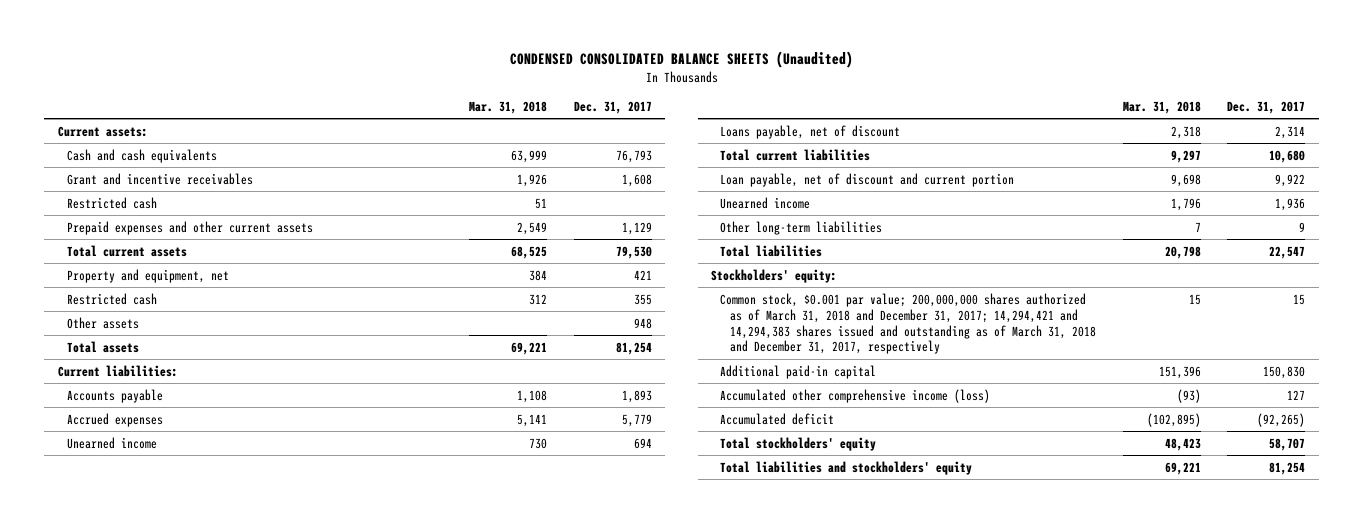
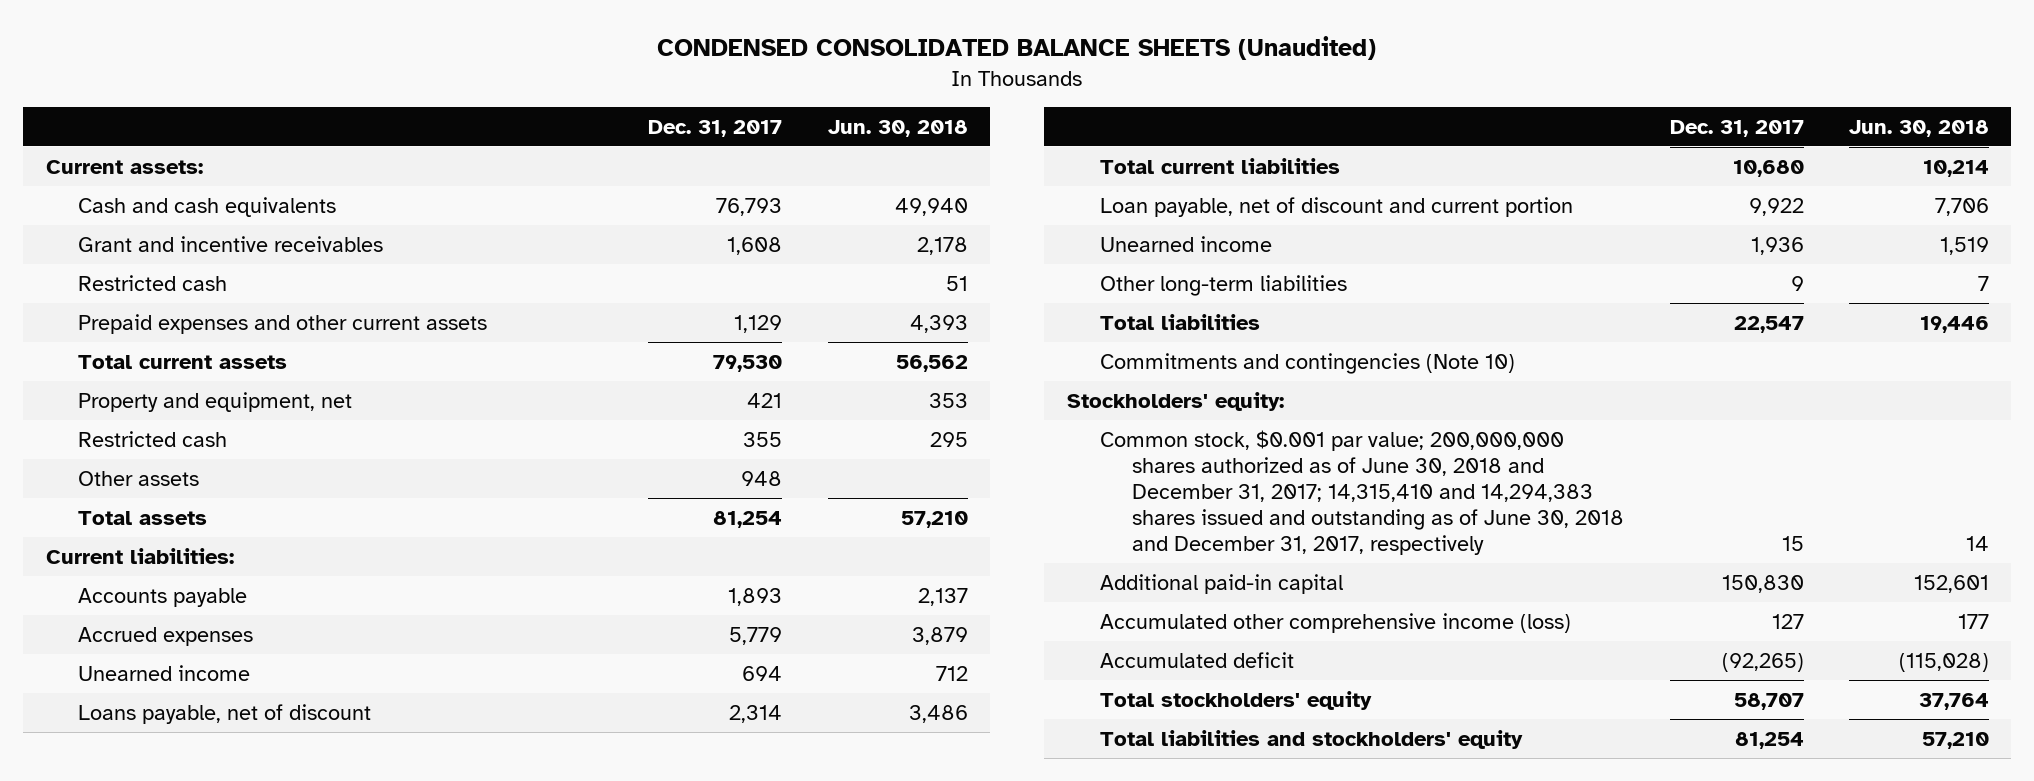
- | Mar. 31, 2018 | Dec. 31, 2017
+ | Dec. 31, 2017 | Jun. 30, 2018
+ Commitments and contingencies (Note 10)
- Common stock, $0.001 par value; 200,000,000 shares authorized as of March 31, 2018 and December 31, 2017; 14,294,421 and 14,294,383 shares issued and outstanding as of March 31, 2018 and December 31, 2017, respectively | 15 | 15
+ Common stock, $0.001 par value; 200,000,000 shares authorized as of June 30, 2018 and December 31, 2017; 14,315,410 and 14,294,383 shares issued and outstanding as of June 30, 2018 and December 31, 2017, respectively | 15 | 14

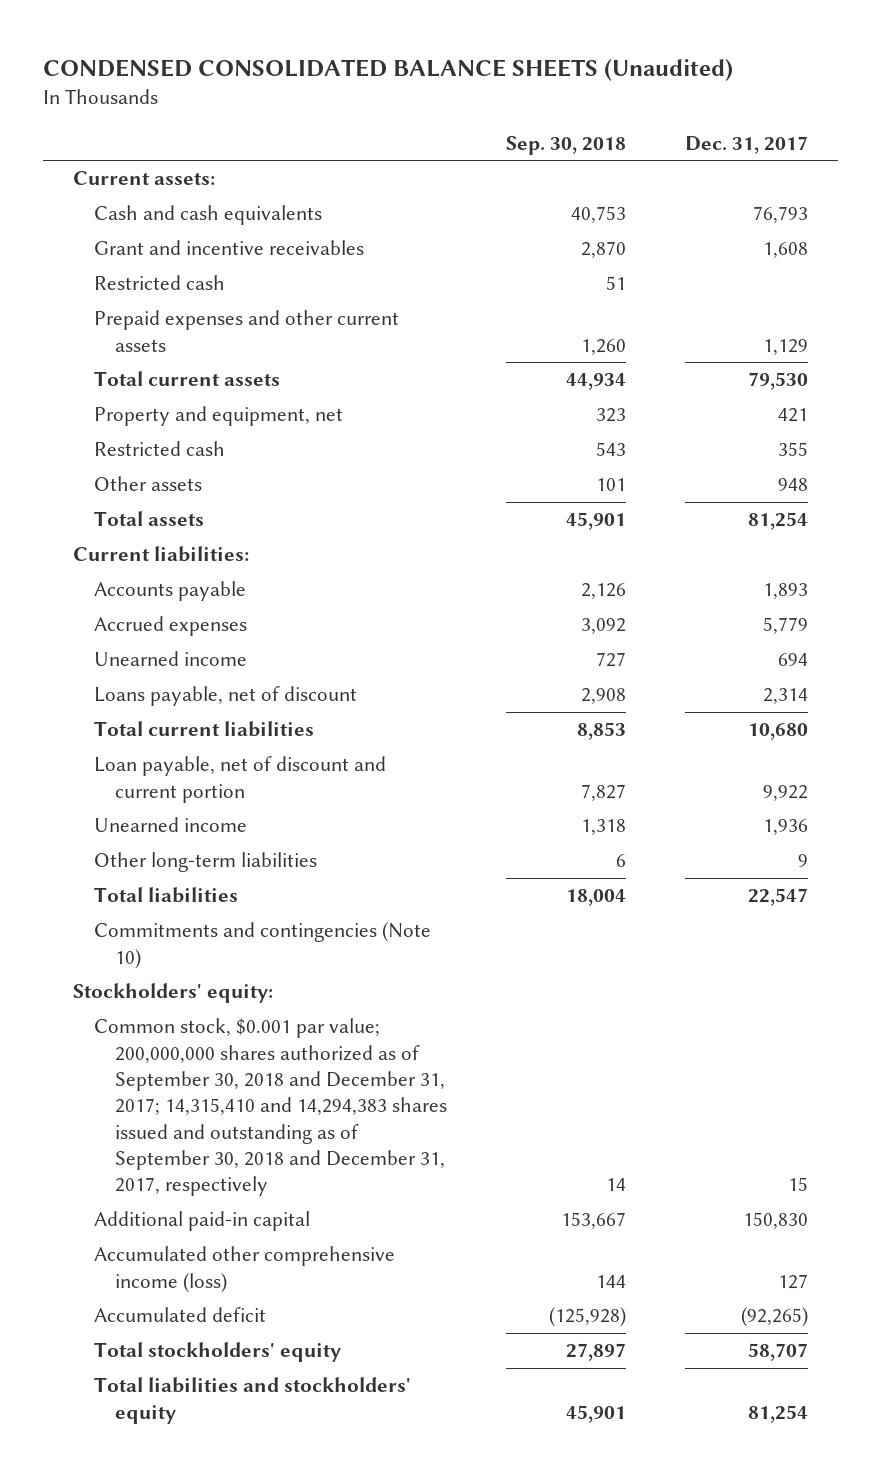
- | Dec. 31, 2017 | Jun. 30, 2018
+ | Sep. 30, 2018 | Dec. 31, 2017
- Common stock, $0.001 par value; 200,000,000 shares authorized as of June 30, 2018 and December 31, 2017; 14,315,410 and 14,294,383 shares issued and outstanding as of June 30, 2018 and December 31, 2017, respectively | 15 | 14
+ Common stock, $0.001 par value; 200,000,000 shares authorized as of September 30, 2018 and December 31, 2017; 14,315,410 and 14,294,383 shares issued and outstanding as of September 30, 2018 and December 31, 2017, respectively | 14 | 15

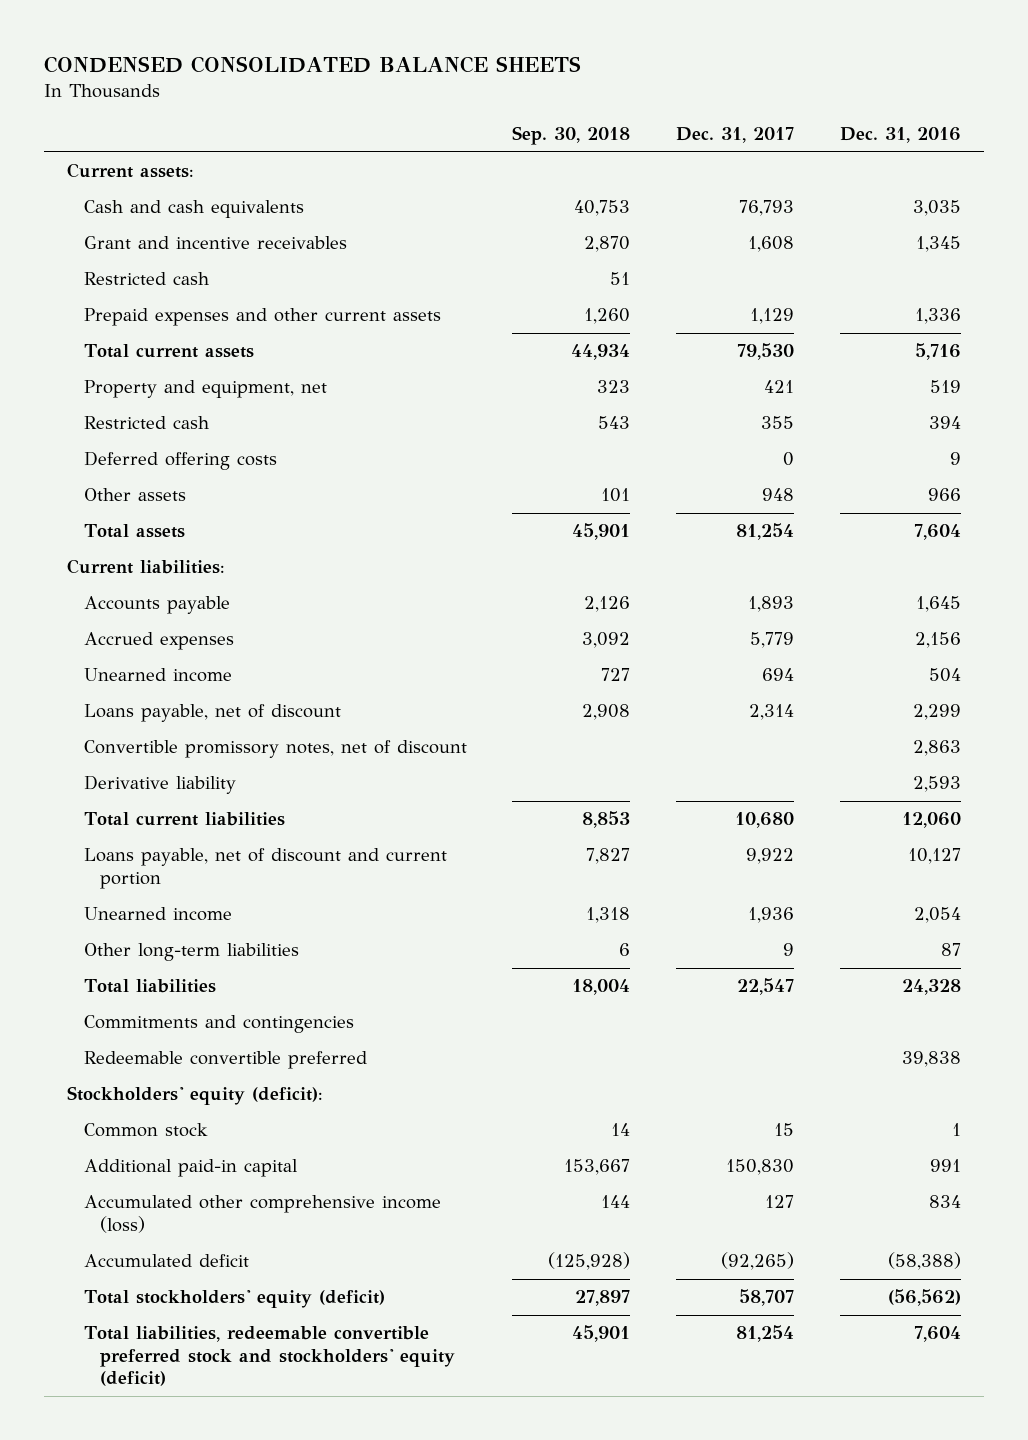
- CONDENSED CONSOLIDATED BALANCE SHEETS (Unaudited)
+ CONDENSED CONSOLIDATED BALANCE SHEETS
- | Sep. 30, 2018 | Dec. 31, 2017
+ | Sep. 30, 2018 | Dec. 31, 2017 | Dec. 31, 2016
+ Deferred offering costs | | 0 | 9
+ Convertible promissory notes, net of discount | | | 2,863
+ Derivative liability | | | 2,593
- Loan payable, net of discount and current portion | 7,827 | 9,922
+ Loans payable, net of discount and current portion | 7,827 | 9,922 | 10,127
- Commitments and contingencies (Note 10)
- Stockholders' equity:
- Common stock, $0.001 par value; 200,000,000 shares authorized as of September 30, 2018 and December 31, 2017; 14,315,410 and 14,294,383 shares issued and outstanding as of September 30, 2018 and December 31, 2017, respectively | 14 | 15
+ Commitments and contingencies
+ Redeemable convertible preferred | | | 39,838
+ Stockholders' equity (deficit):
+ Common stock | 14 | 15 | 1
- Total stockholders' equity | 27,897 | 58,707
- Total liabilities and stockholders' equity | 45,901 | 81,254
+ Total stockholders' equity (deficit) | 27,897 | 58,707 | (56,562)
+ Total liabilities, redeemable convertible preferred stock and stockholders' equity (deficit) | 45,901 | 81,254 | 7,604

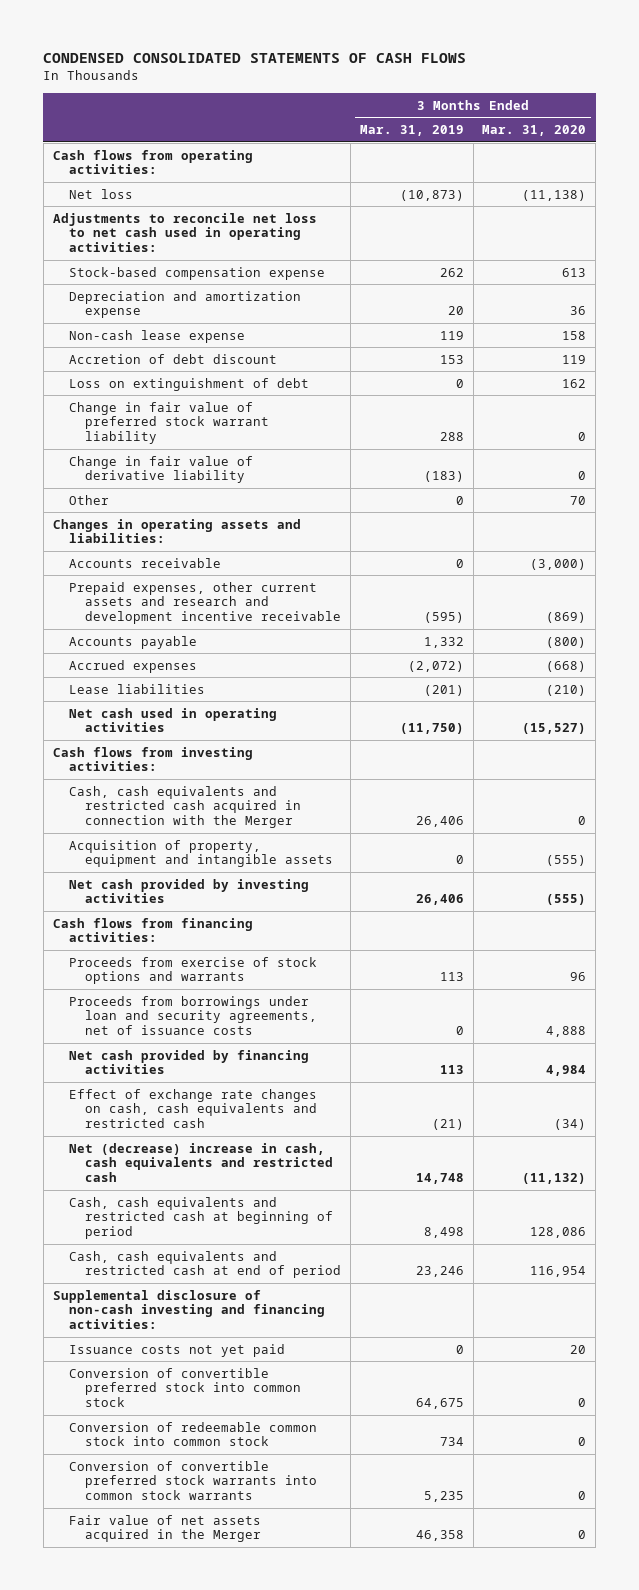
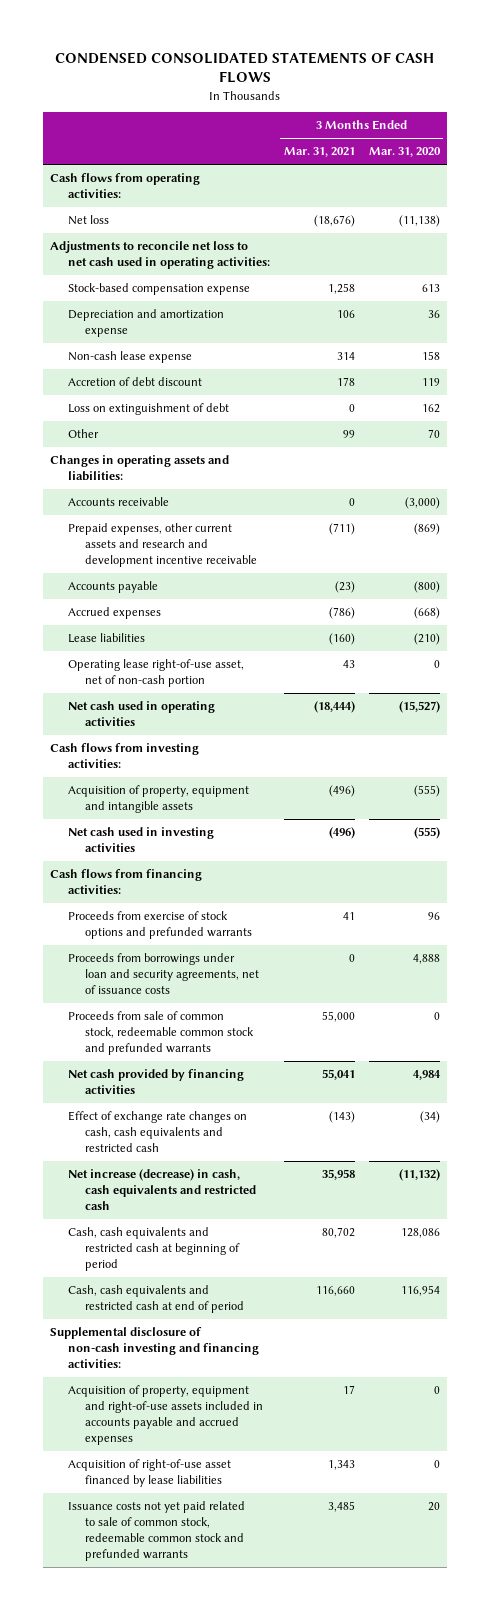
- | 3 Months Ended Mar. 31, 2019 | 3 Months Ended Mar. 31, 2020
+ | 3 Months Ended Mar. 31, 2021 | 3 Months Ended Mar. 31, 2020
- Change in fair value of preferred stock warrant liability | 288 | 0
- Change in fair value of derivative liability | (183) | 0
+ Operating lease right-of-use asset, net of non-cash portion | 43 | 0
- Cash, cash equivalents and restricted cash acquired in connection with the Merger | 26,406 | 0
- Net cash provided by investing activities | 26,406 | (555)
+ Net cash used in investing activities | (496) | (555)
- Proceeds from exercise of stock options and warrants | 113 | 96
+ Proceeds from exercise of stock options and prefunded warrants | 41 | 96
+ Proceeds from sale of common stock, redeemable common stock and prefunded warrants | 55,000 | 0
- Net (decrease) increase in cash, cash equivalents and restricted cash | 14,748 | (11,132)
+ Net increase (decrease) in cash, cash equivalents and restricted cash | 35,958 | (11,132)
- Issuance costs not yet paid | 0 | 20
- Conversion of convertible preferred stock into common stock | 64,675 | 0
- Conversion of redeemable common stock into common stock | 734 | 0
- Conversion of convertible preferred stock warrants into common stock warrants | 5,235 | 0
- Fair value of net assets acquired in the Merger | 46,358 | 0
+ Acquisition of property, equipment and right-of-use assets included in accounts payable and accrued expenses | 17 | 0
+ Acquisition of right-of-use asset financed by lease liabilities | 1,343 | 0
+ Issuance costs not yet paid related to sale of common stock, redeemable common stock and prefunded warrants | 3,485 | 20

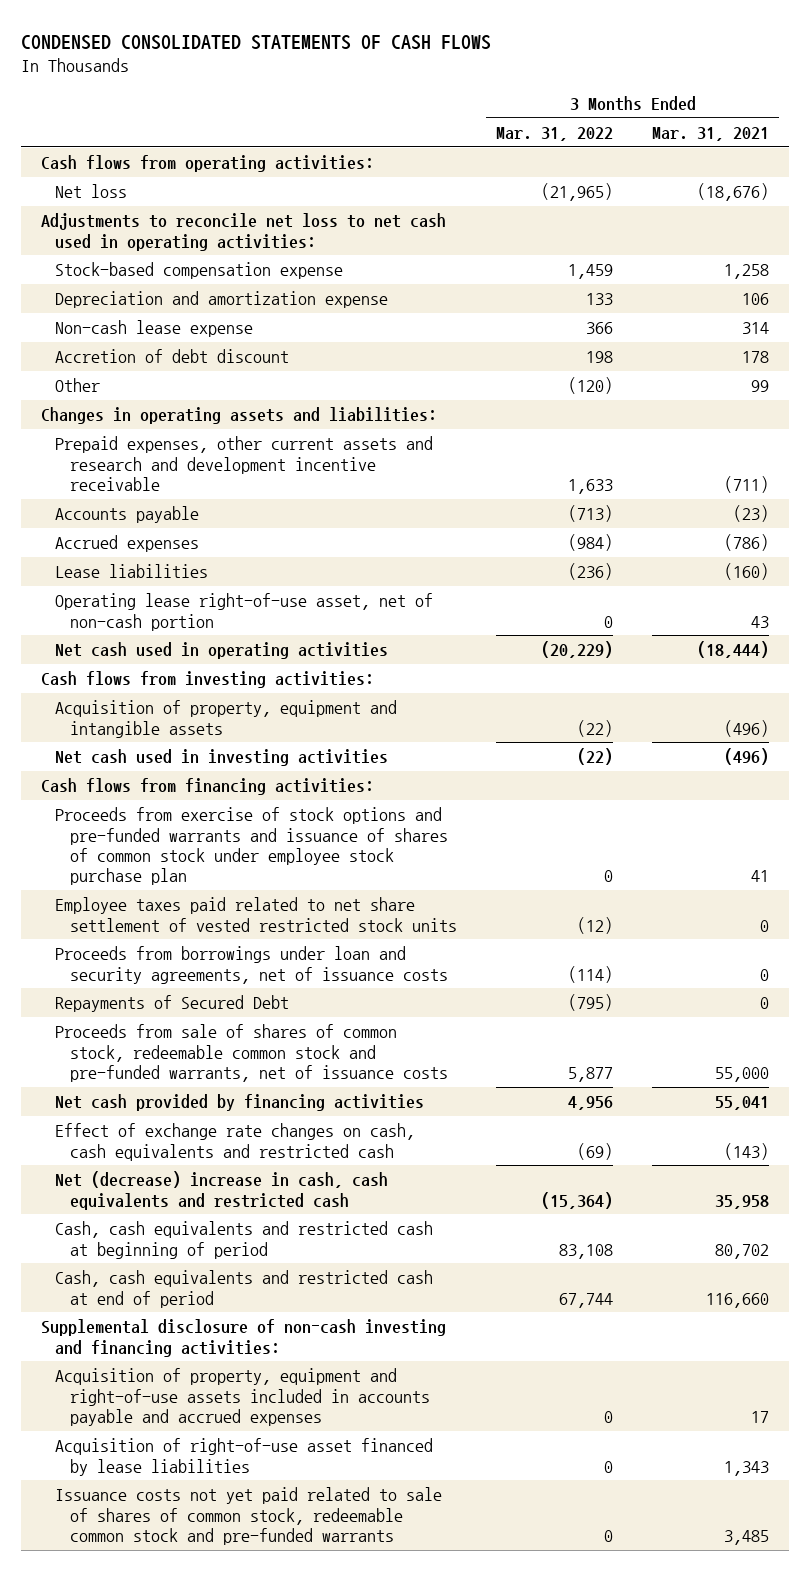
- | 3 Months Ended Mar. 31, 2021 | 3 Months Ended Mar. 31, 2020
+ | 3 Months Ended Mar. 31, 2022 | 3 Months Ended Mar. 31, 2021
- Loss on extinguishment of debt | 0 | 162
- Accounts receivable | 0 | (3,000)
- Proceeds from exercise of stock options and prefunded warrants | 41 | 96
+ Proceeds from exercise of stock options and pre-funded warrants and issuance of shares of common stock under employee stock purchase plan | 0 | 41
+ Employee taxes paid related to net share settlement of vested restricted stock units | (12) | 0
- Proceeds from sale of common stock, redeemable common stock and prefunded warrants | 55,000 | 0
+ Repayments of Secured Debt | (795) | 0
+ Proceeds from sale of shares of common stock, redeemable common stock and pre-funded warrants, net of issuance costs | 5,877 | 55,000
- Net increase (decrease) in cash, cash equivalents and restricted cash | 35,958 | (11,132)
+ Net (decrease) increase in cash, cash equivalents and restricted cash | (15,364) | 35,958
- Issuance costs not yet paid related to sale of common stock, redeemable common stock and prefunded warrants | 3,485 | 20
+ Issuance costs not yet paid related to sale of shares of common stock, redeemable common stock and pre-funded warrants | 0 | 3,485

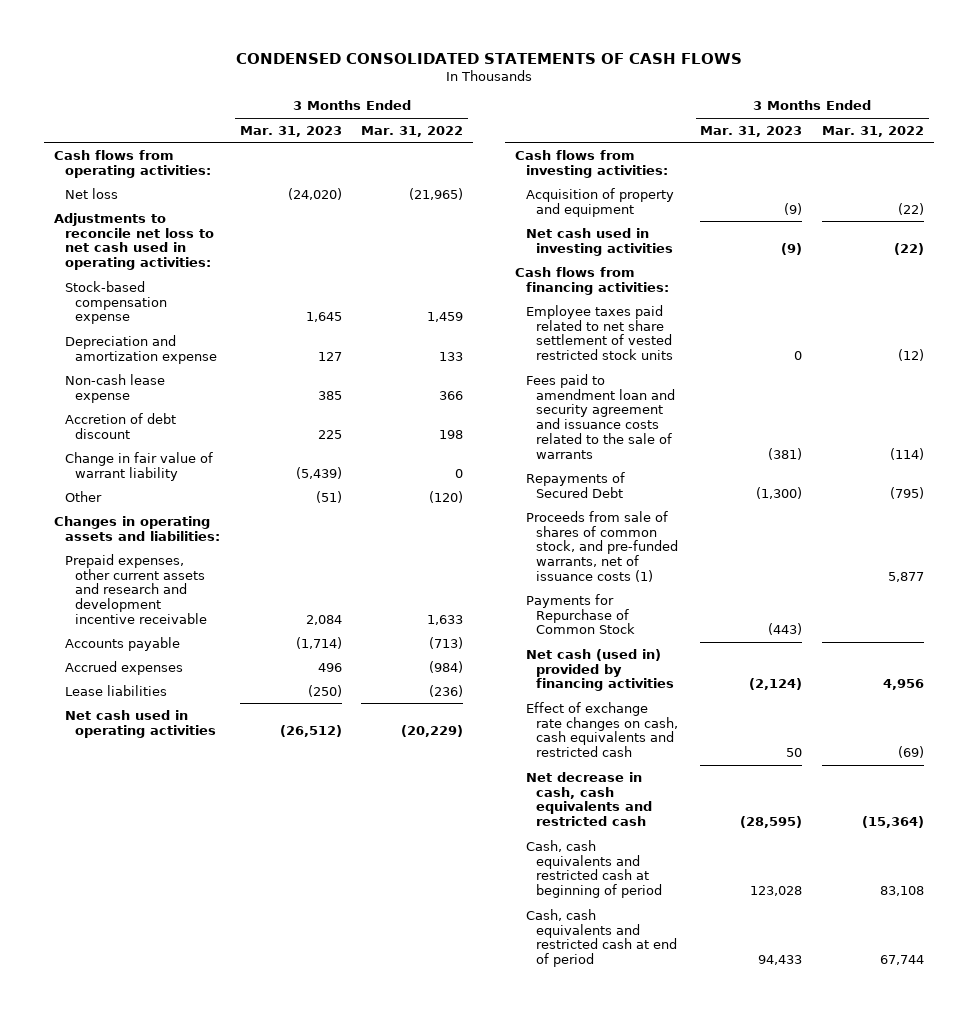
- | 3 Months Ended Mar. 31, 2022 | 3 Months Ended Mar. 31, 2021
+ | 3 Months Ended Mar. 31, 2023 | 3 Months Ended Mar. 31, 2022
+ Change in fair value of warrant liability | (5,439) | 0
- Operating lease right-of-use asset, net of non-cash portion | 0 | 43
- Acquisition of property, equipment and intangible assets | (22) | (496)
+ Acquisition of property and equipment | (9) | (22)
- Proceeds from exercise of stock options and pre-funded warrants and issuance of shares of common stock under employee stock purchase plan | 0 | 41
- Proceeds from borrowings under loan and security agreements, net of issuance costs | (114) | 0
+ Fees paid to amendment loan and security agreement and issuance costs related to the sale of warrants | (381) | (114)
- Proceeds from sale of shares of common stock, redeemable common stock and pre-funded warrants, net of issuance costs | 5,877 | 55,000
- Net cash provided by financing activities | 4,956 | 55,041
+ Proceeds from sale of shares of common stock, and pre-funded warrants, net of issuance costs (1) | | 5,877
+ Payments for Repurchase of Common Stock | (443) |
+ Net cash (used in) provided by financing activities | (2,124) | 4,956
- Net (decrease) increase in cash, cash equivalents and restricted cash | (15,364) | 35,958
+ Net decrease in cash, cash equivalents and restricted cash | (28,595) | (15,364)
- Supplemental disclosure of non-cash investing and financing activities:
- Acquisition of property, equipment and right-of-use assets included in accounts payable and accrued expenses | 0 | 17
- Acquisition of right-of-use asset financed by lease liabilities | 0 | 1,343
- Issuance costs not yet paid related to sale of shares of common stock, redeemable common stock and pre-funded warrants | 0 | 3,485

